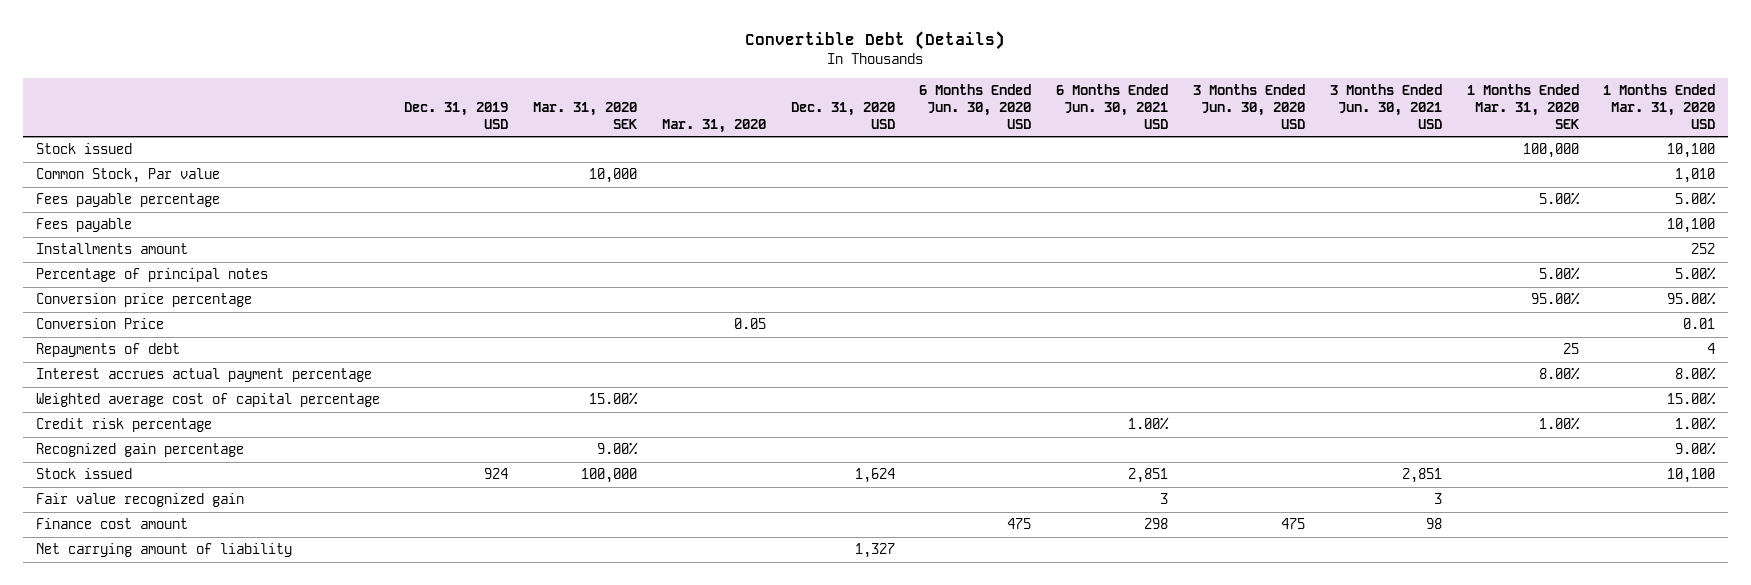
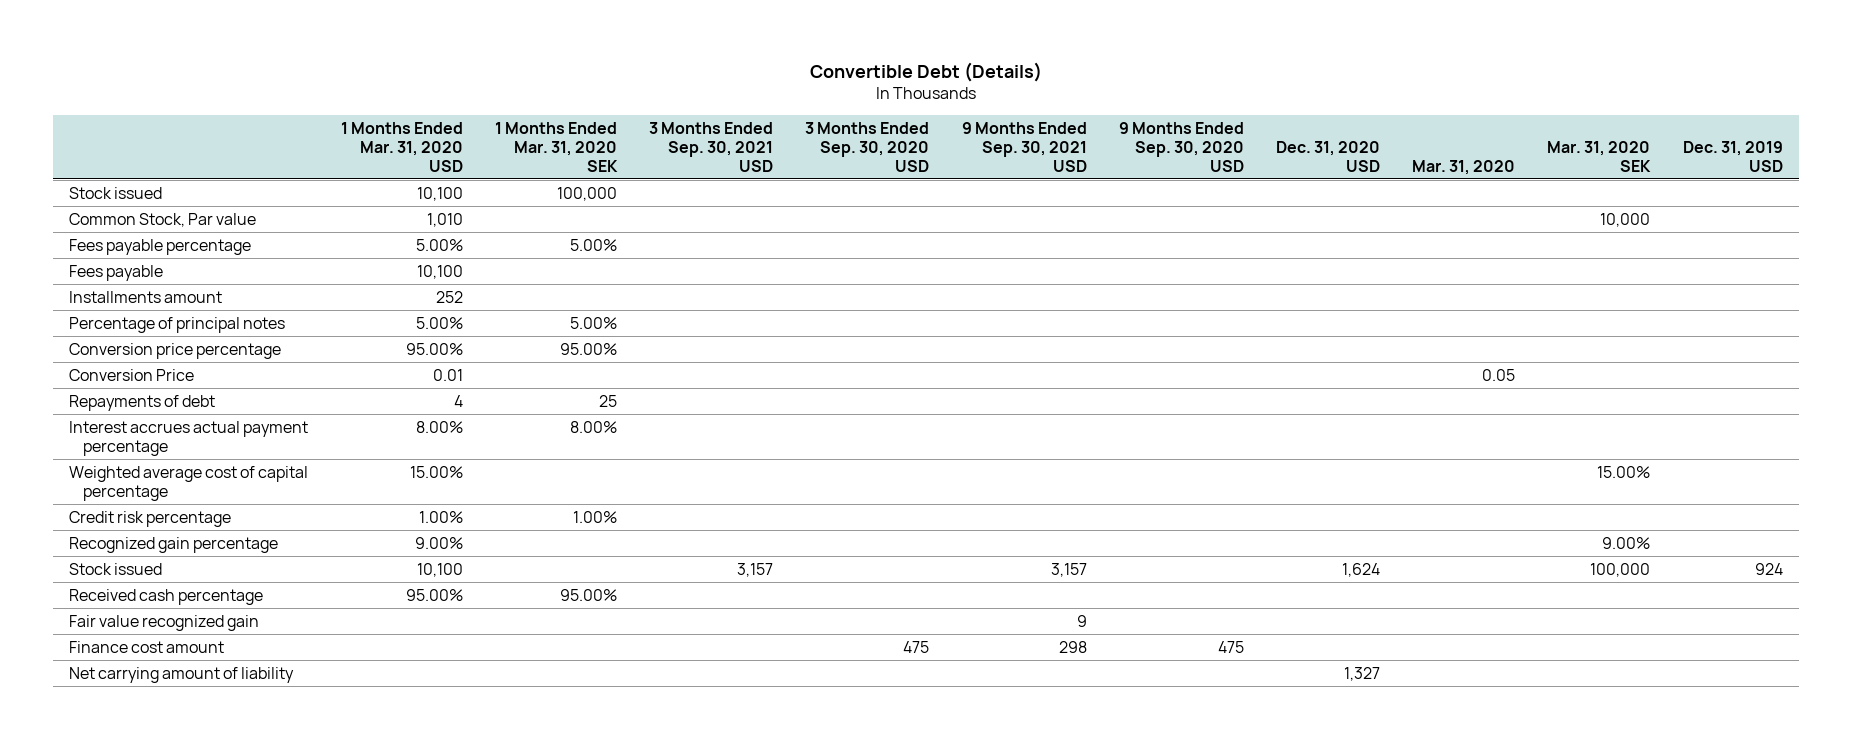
- | Dec. 31, 2019 USD | Mar. 31, 2020 SEK | Mar. 31, 2020 | Dec. 31, 2020 USD | 6 Months Ended Jun. 30, 2020 USD | 6 Months Ended Jun. 30, 2021 USD | 3 Months Ended Jun. 30, 2020 USD | 3 Months Ended Jun. 30, 2021 USD | 1 Months Ended Mar. 31, 2020 SEK | 1 Months Ended Mar. 31, 2020 USD
+ | 1 Months Ended Mar. 31, 2020 USD | 1 Months Ended Mar. 31, 2020 SEK | 3 Months Ended Sep. 30, 2021 USD | 3 Months Ended Sep. 30, 2020 USD | 9 Months Ended Sep. 30, 2021 USD | 9 Months Ended Sep. 30, 2020 USD | Dec. 31, 2020 USD | Mar. 31, 2020 | Mar. 31, 2020 SEK | Dec. 31, 2019 USD
+ Received cash percentage | 95.00% | 95.00% | | | | | | | |

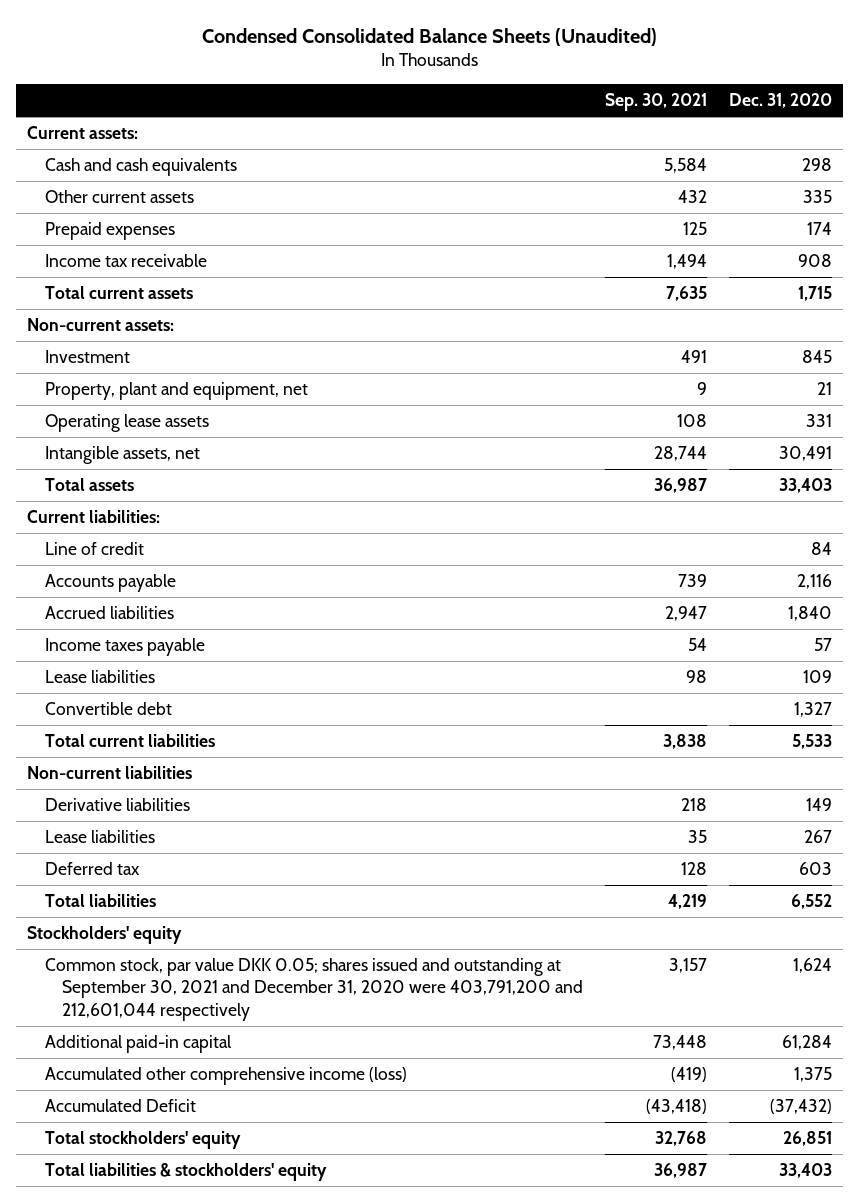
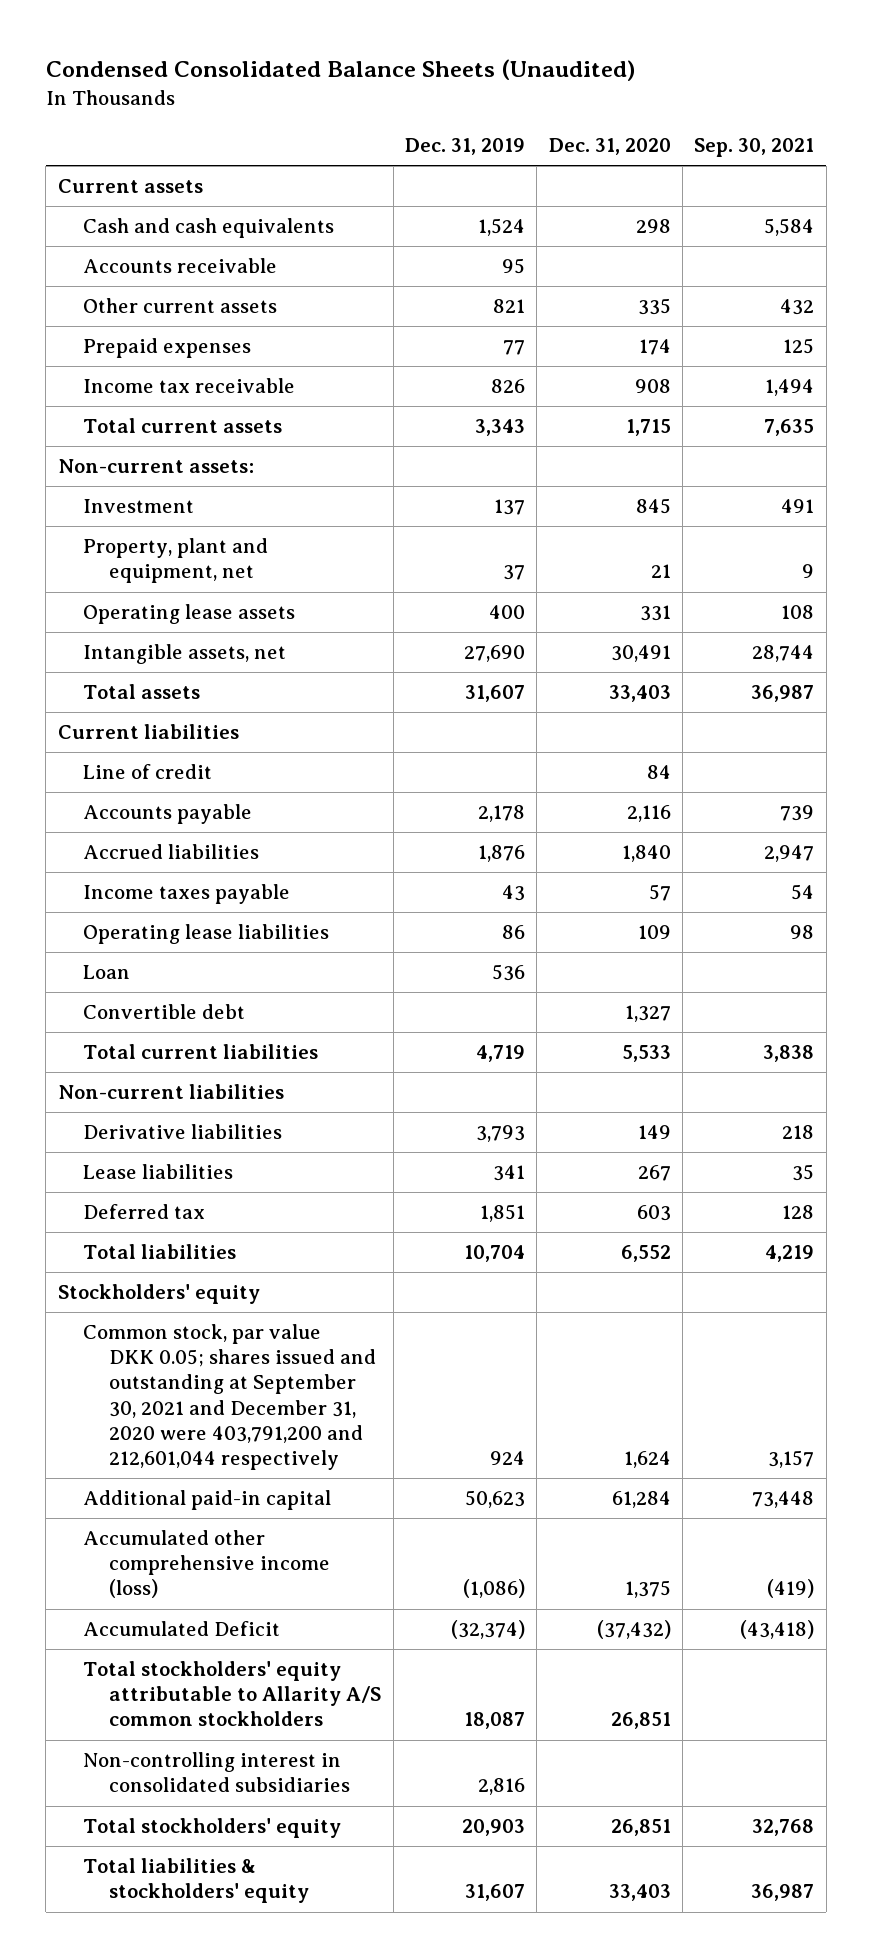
- | Sep. 30, 2021 | Dec. 31, 2020
+ | Dec. 31, 2019 | Dec. 31, 2020 | Sep. 30, 2021
- Current assets:
+ Current assets
+ Accounts receivable | 95 | |
- Current liabilities:
+ Current liabilities
- Lease liabilities | 98 | 109
+ Operating lease liabilities | 86 | 109 | 98
+ Loan | 536 | |
+ Total stockholders' equity attributable to Allarity A/S common stockholders | 18,087 | 26,851 |
+ Non-controlling interest in consolidated subsidiaries | 2,816 | |

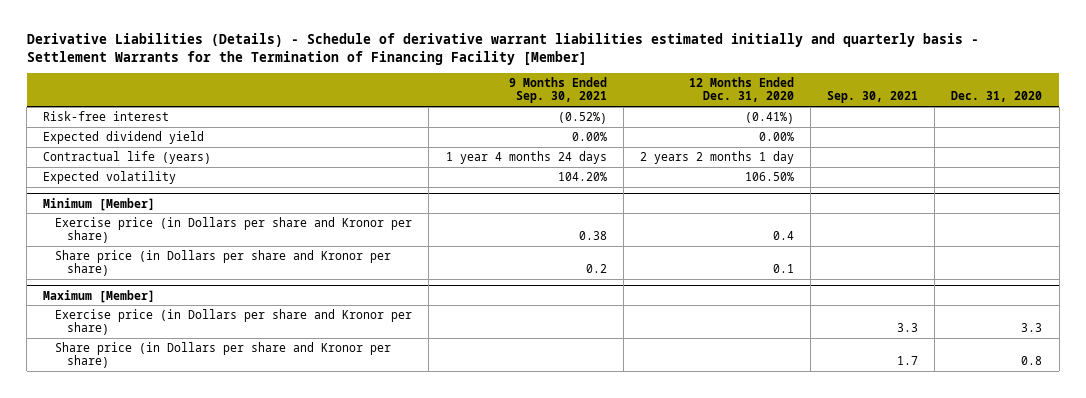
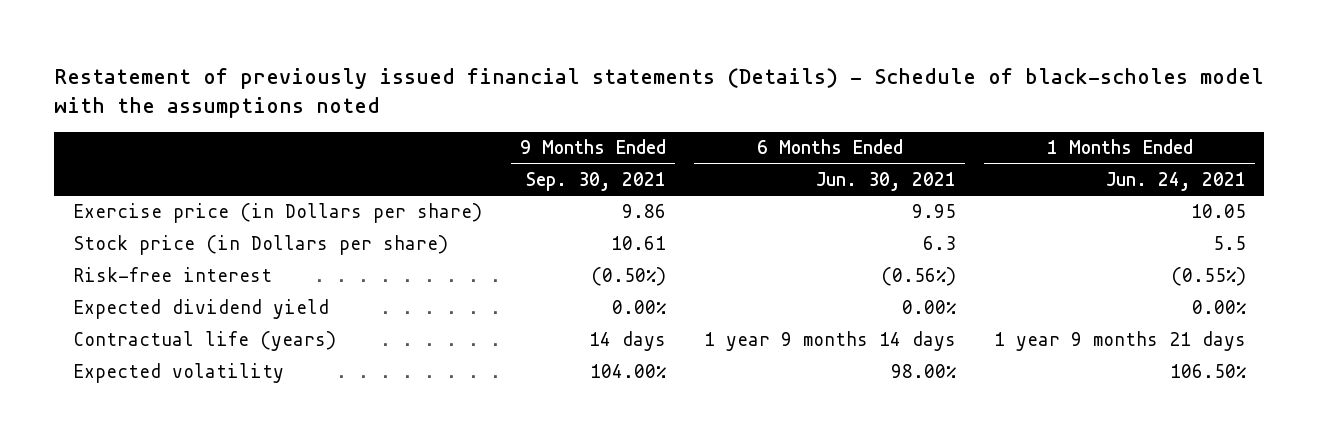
- Derivative Liabilities (Details) - Schedule of derivative warrant liabilities estimated initially and quarterly basis - Settlement Warrants for the Termination of Financing Facility [Member]
+ Restatement of previously issued financial statements (Details) - Schedule of black-scholes model with the assumptions noted
- | 9 Months Ended Sep. 30, 2021 | 12 Months Ended Dec. 31, 2020 | Sep. 30, 2021 | Dec. 31, 2020
+ | 9 Months Ended Sep. 30, 2021 | 6 Months Ended Jun. 30, 2021 | 1 Months Ended Jun. 24, 2021
- Risk-free interest | (0.52%) | (0.41%) | |
+ Exercise price (in Dollars per share) | 9.86 | 9.95 | 10.05
+ Stock price (in Dollars per share) | 10.61 | 6.3 | 5.5
+ Risk-free interest | (0.50%) | (0.56%) | (0.55%)
- Contractual life (years) | 1 year 4 months 24 days | 2 years 2 months 1 day | |
- Expected volatility | 104.20% | 106.50% | |
- Minimum [Member]
- Exercise price (in Dollars per share and Kronor per share) | 0.38 | 0.4 | |
- Share price (in Dollars per share and Kronor per share) | 0.2 | 0.1 | |
- Maximum [Member]
- Exercise price (in Dollars per share and Kronor per share) | | | 3.3 | 3.3
- Share price (in Dollars per share and Kronor per share) | | | 1.7 | 0.8
+ Contractual life (years) | 14 days | 1 year 9 months 14 days | 1 year 9 months 21 days
+ Expected volatility | 104.00% | 98.00% | 106.50%

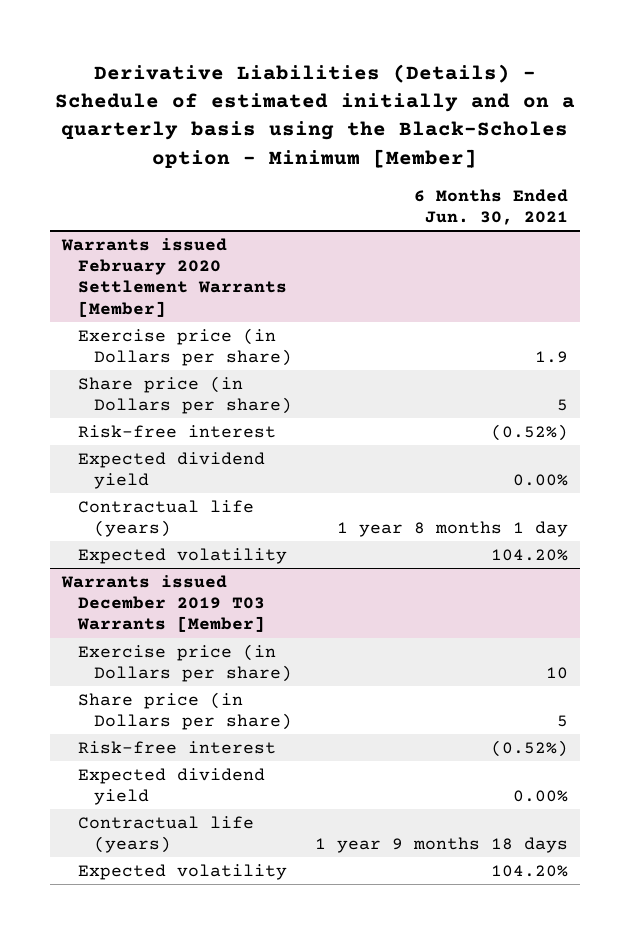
- Restatement of previously issued financial statements (Details) - Schedule of black-scholes model with the assumptions noted
+ Derivative Liabilities (Details) - Schedule of estimated initially and on a quarterly basis using the Black-Scholes option - Minimum [Member]
- | 9 Months Ended Sep. 30, 2021 | 6 Months Ended Jun. 30, 2021 | 1 Months Ended Jun. 24, 2021
+ | 6 Months Ended Jun. 30, 2021
- Exercise price (in Dollars per share) | 9.86 | 9.95 | 10.05
- Stock price (in Dollars per share) | 10.61 | 6.3 | 5.5
- Risk-free interest | (0.50%) | (0.56%) | (0.55%)
+ Warrants issued February 2020 Settlement Warrants [Member]
+ Exercise price (in Dollars per share) | 1.9
+ Share price (in Dollars per share) | 5
+ Risk-free interest | (0.52%)
- Contractual life (years) | 14 days | 1 year 9 months 14 days | 1 year 9 months 21 days
- Expected volatility | 104.00% | 98.00% | 106.50%
+ Contractual life (years) | 1 year 8 months 1 day
+ Expected volatility | 104.20%
+ Warrants issued December 2019 T03 Warrants [Member]
+ Exercise price (in Dollars per share) | 10
+ Share price (in Dollars per share) | 5
+ Risk-free interest | (0.52%)
+ Expected dividend yield | 0.00%
+ Contractual life (years) | 1 year 9 months 18 days
+ Expected volatility | 104.20%

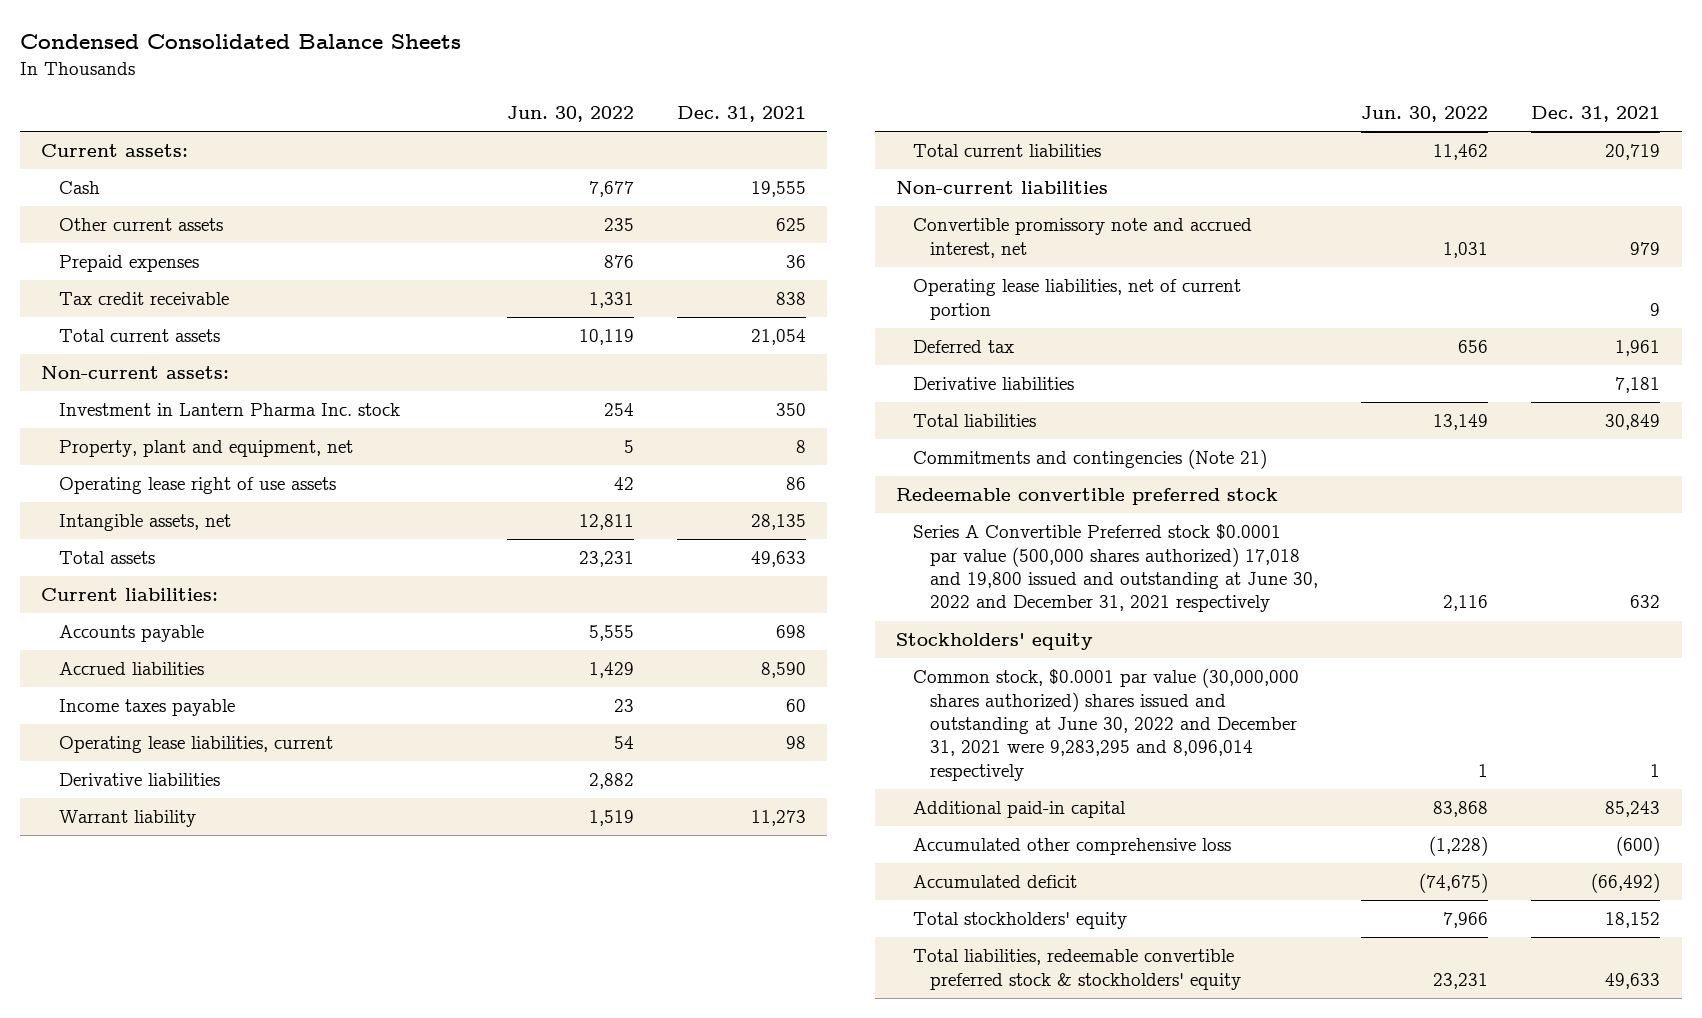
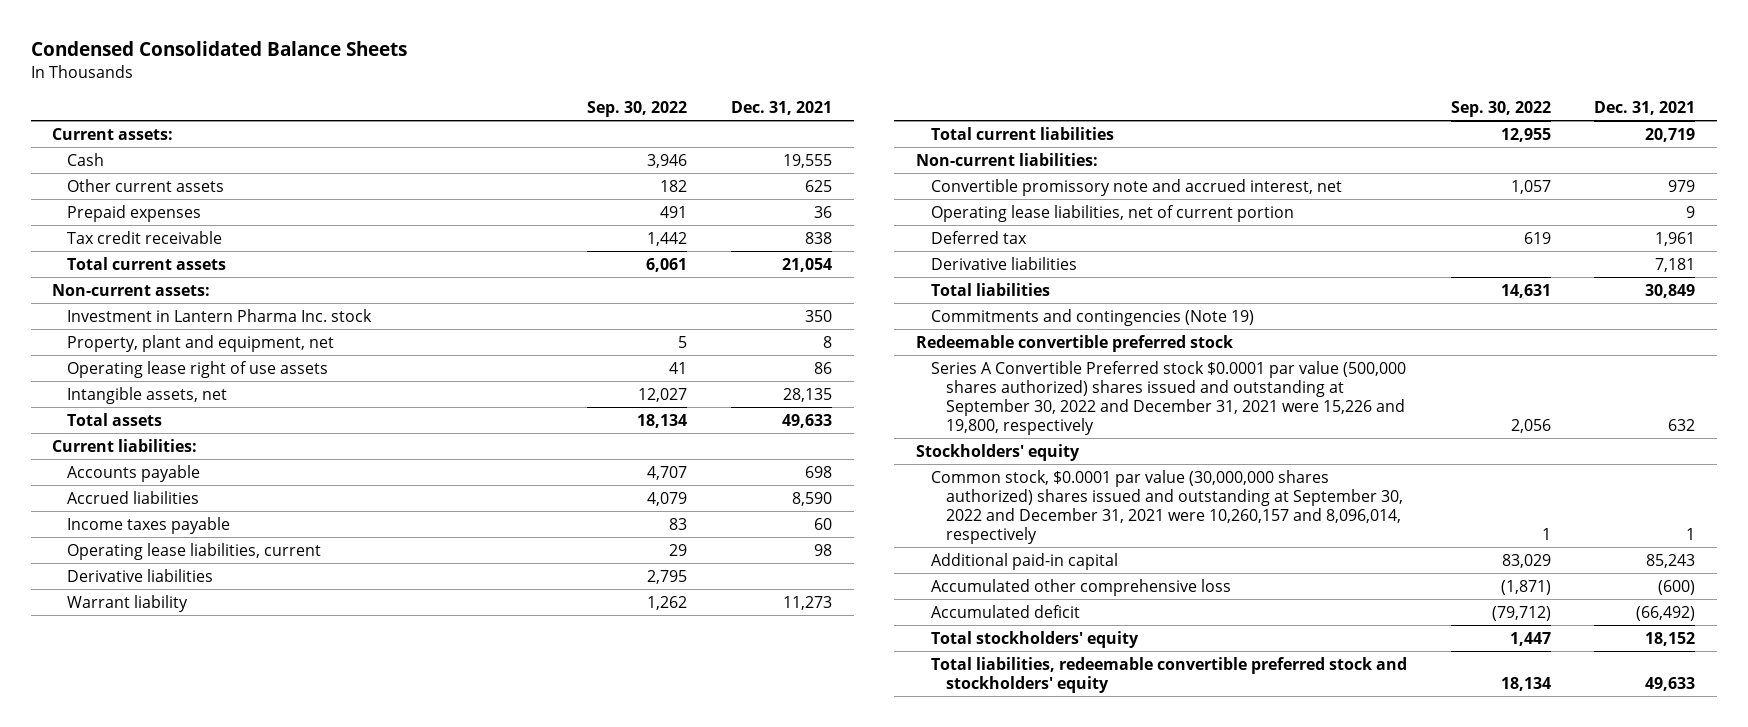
- | Jun. 30, 2022 | Dec. 31, 2021
+ | Sep. 30, 2022 | Dec. 31, 2021
- Non-current liabilities
+ Non-current liabilities:
- Commitments and contingencies (Note 21)
+ Commitments and contingencies (Note 19)
- Series A Convertible Preferred stock $0.0001 par value (500,000 shares authorized) 17,018 and 19,800 issued and outstanding at June 30, 2022 and December 31, 2021 respectively | 2,116 | 632
+ Series A Convertible Preferred stock $0.0001 par value (500,000 shares authorized) shares issued and outstanding at September 30, 2022 and December 31, 2021 were 15,226 and 19,800, respectively | 2,056 | 632
- Common stock, $0.0001 par value (30,000,000 shares authorized) shares issued and outstanding at June 30, 2022 and December 31, 2021 were 9,283,295 and 8,096,014 respectively | 1 | 1
+ Common stock, $0.0001 par value (30,000,000 shares authorized) shares issued and outstanding at September 30, 2022 and December 31, 2021 were 10,260,157 and 8,096,014, respectively | 1 | 1
- Total liabilities, redeemable convertible preferred stock & stockholders' equity | 23,231 | 49,633
+ Total liabilities, redeemable convertible preferred stock and stockholders' equity | 18,134 | 49,633

